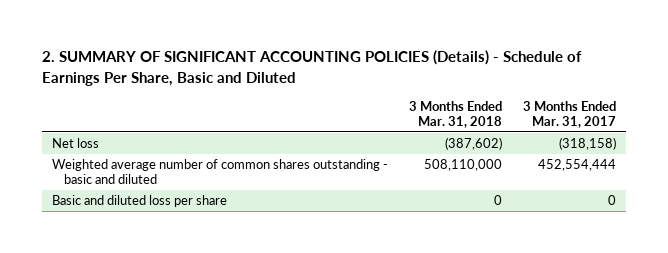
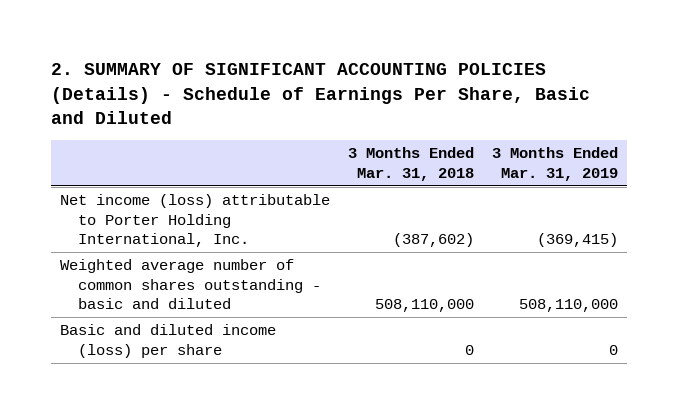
- | 3 Months Ended Mar. 31, 2018 | 3 Months Ended Mar. 31, 2017
+ | 3 Months Ended Mar. 31, 2018 | 3 Months Ended Mar. 31, 2019
- Net loss | (387,602) | (318,158)
+ Net income (loss) attributable to Porter Holding International, Inc. | (387,602) | (369,415)
- Basic and diluted loss per share | 0 | 0
+ Basic and diluted income (loss) per share | 0 | 0

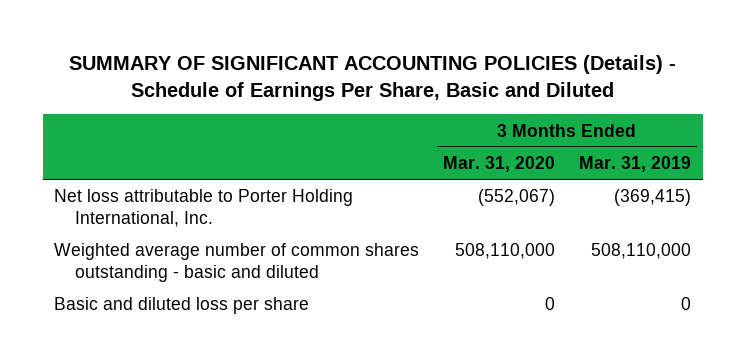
- 2. SUMMARY OF SIGNIFICANT ACCOUNTING POLICIES (Details) - Schedule of Earnings Per Share, Basic and Diluted
+ SUMMARY OF SIGNIFICANT ACCOUNTING POLICIES (Details) - Schedule of Earnings Per Share, Basic and Diluted
- | 3 Months Ended Mar. 31, 2018 | 3 Months Ended Mar. 31, 2019
+ | 3 Months Ended Mar. 31, 2020 | 3 Months Ended Mar. 31, 2019
- Net income (loss) attributable to Porter Holding International, Inc. | (387,602) | (369,415)
+ Net loss attributable to Porter Holding International, Inc. | (552,067) | (369,415)
- Basic and diluted income (loss) per share | 0 | 0
+ Basic and diluted loss per share | 0 | 0

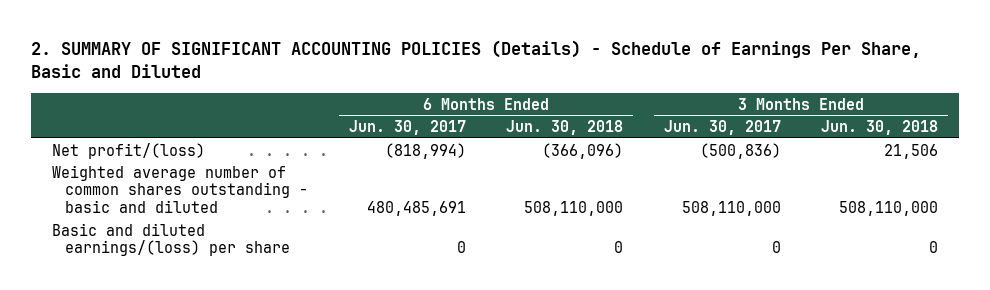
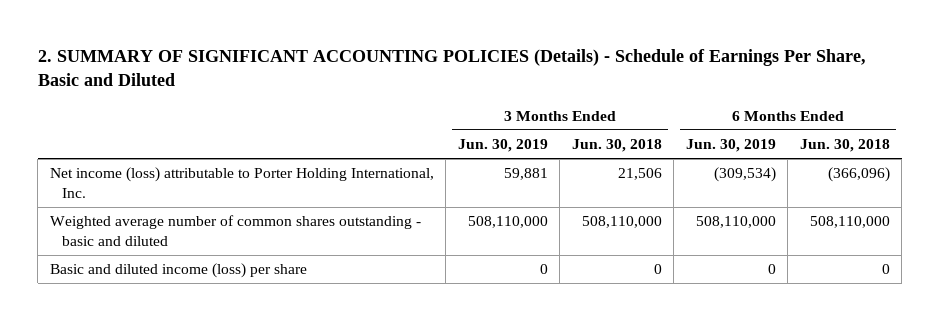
- | 6 Months Ended Jun. 30, 2017 | 6 Months Ended Jun. 30, 2018 | 3 Months Ended Jun. 30, 2017 | 3 Months Ended Jun. 30, 2018
+ | 3 Months Ended Jun. 30, 2019 | 3 Months Ended Jun. 30, 2018 | 6 Months Ended Jun. 30, 2019 | 6 Months Ended Jun. 30, 2018
- Net profit/(loss) | (818,994) | (366,096) | (500,836) | 21,506
+ Net income (loss) attributable to Porter Holding International, Inc. | 59,881 | 21,506 | (309,534) | (366,096)
- Basic and diluted earnings/(loss) per share | 0 | 0 | 0 | 0
+ Basic and diluted income (loss) per share | 0 | 0 | 0 | 0

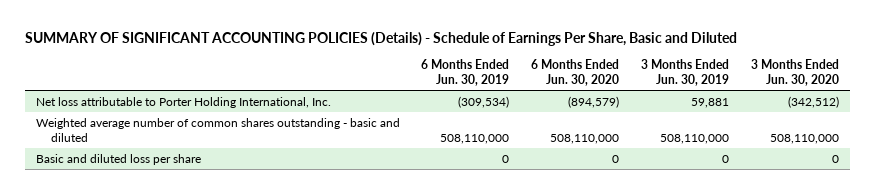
- 2. SUMMARY OF SIGNIFICANT ACCOUNTING POLICIES (Details) - Schedule of Earnings Per Share, Basic and Diluted
+ SUMMARY OF SIGNIFICANT ACCOUNTING POLICIES (Details) - Schedule of Earnings Per Share, Basic and Diluted
- | 3 Months Ended Jun. 30, 2019 | 3 Months Ended Jun. 30, 2018 | 6 Months Ended Jun. 30, 2019 | 6 Months Ended Jun. 30, 2018
+ | 6 Months Ended Jun. 30, 2019 | 6 Months Ended Jun. 30, 2020 | 3 Months Ended Jun. 30, 2019 | 3 Months Ended Jun. 30, 2020
- Net income (loss) attributable to Porter Holding International, Inc. | 59,881 | 21,506 | (309,534) | (366,096)
+ Net loss attributable to Porter Holding International, Inc. | (309,534) | (894,579) | 59,881 | (342,512)
- Basic and diluted income (loss) per share | 0 | 0 | 0 | 0
+ Basic and diluted loss per share | 0 | 0 | 0 | 0

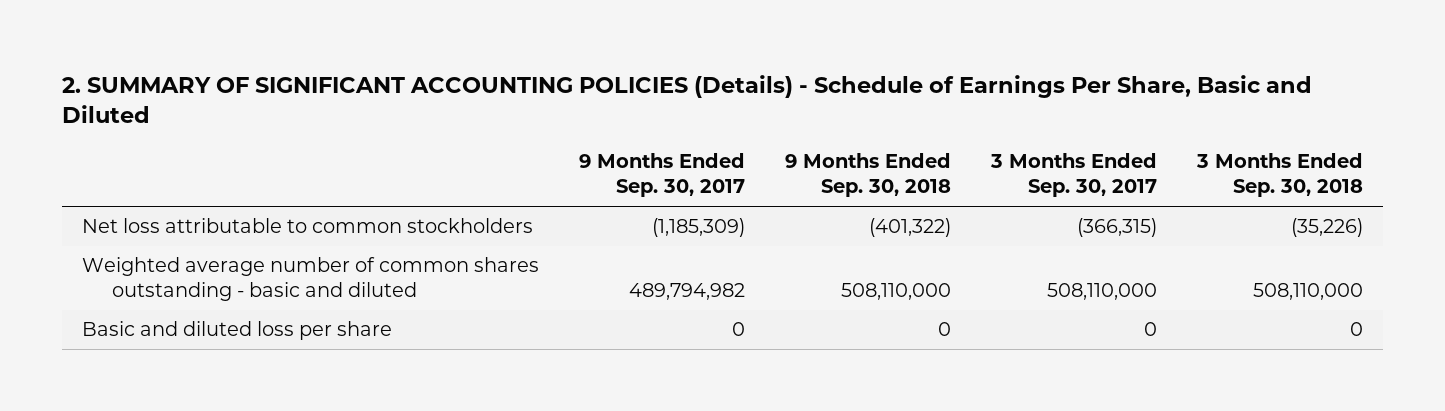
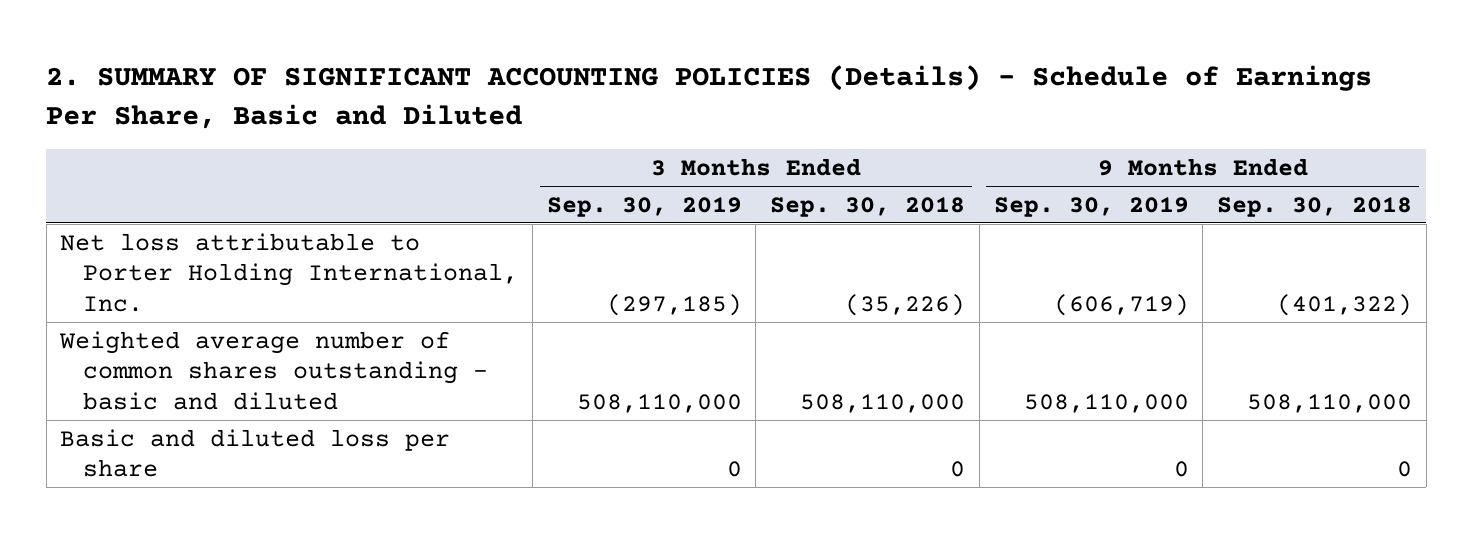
- | 9 Months Ended Sep. 30, 2017 | 9 Months Ended Sep. 30, 2018 | 3 Months Ended Sep. 30, 2017 | 3 Months Ended Sep. 30, 2018
+ | 3 Months Ended Sep. 30, 2019 | 3 Months Ended Sep. 30, 2018 | 9 Months Ended Sep. 30, 2019 | 9 Months Ended Sep. 30, 2018
- Net loss attributable to common stockholders | (1,185,309) | (401,322) | (366,315) | (35,226)
+ Net loss attributable to Porter Holding International, Inc. | (297,185) | (35,226) | (606,719) | (401,322)

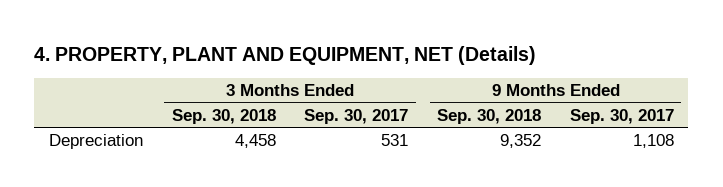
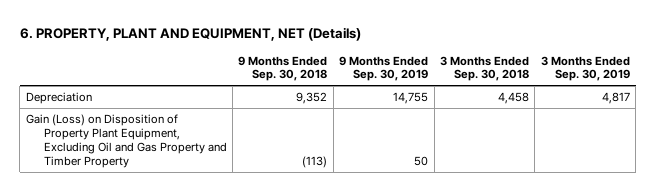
- 4. PROPERTY, PLANT AND EQUIPMENT, NET (Details)
+ 6. PROPERTY, PLANT AND EQUIPMENT, NET (Details)
- | 3 Months Ended Sep. 30, 2018 | 3 Months Ended Sep. 30, 2017 | 9 Months Ended Sep. 30, 2018 | 9 Months Ended Sep. 30, 2017
+ | 9 Months Ended Sep. 30, 2018 | 9 Months Ended Sep. 30, 2019 | 3 Months Ended Sep. 30, 2018 | 3 Months Ended Sep. 30, 2019
+ Gain (Loss) on Disposition of Property Plant Equipment, Excluding Oil and Gas Property and Timber Property | (113) | 50 | |

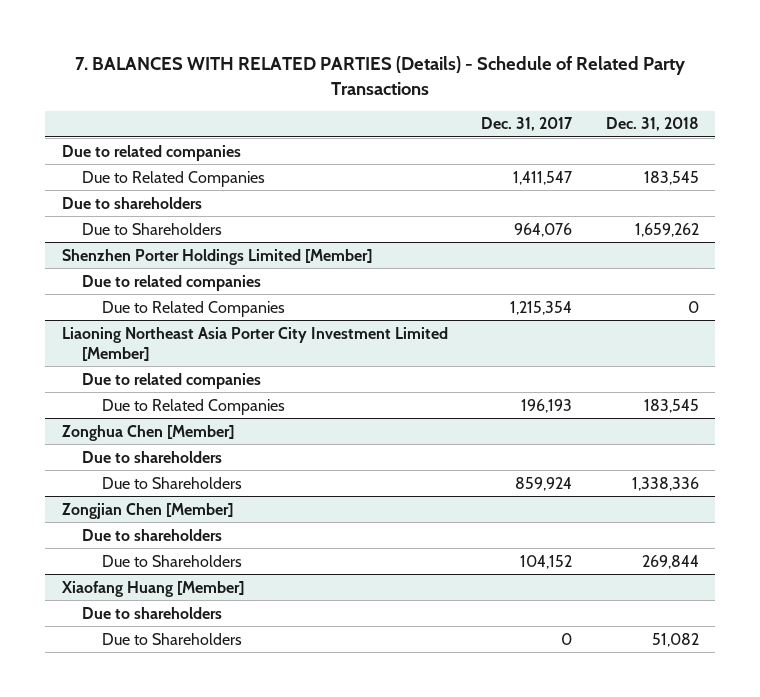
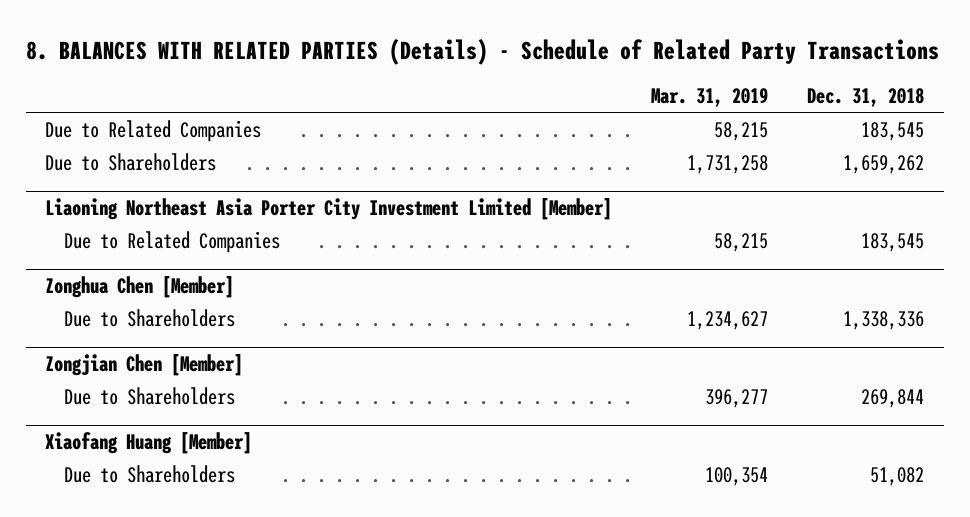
- 7. BALANCES WITH RELATED PARTIES (Details) - Schedule of Related Party Transactions
+ 8. BALANCES WITH RELATED PARTIES (Details) - Schedule of Related Party Transactions
- | Dec. 31, 2017 | Dec. 31, 2018
+ | Mar. 31, 2019 | Dec. 31, 2018
- Due to related companies
- Due to shareholders
- Shenzhen Porter Holdings Limited [Member]
- Due to related companies
- Due to Related Companies | 1,215,354 | 0
@ Liaoning Northeast Asia Porter City Investment Limited [Member]
- Due to related companies
@ Zonghua Chen [Member]
- Due to shareholders
@ Zongjian Chen [Member]
- Due to shareholders
@ Xiaofang Huang [Member]
- Due to shareholders

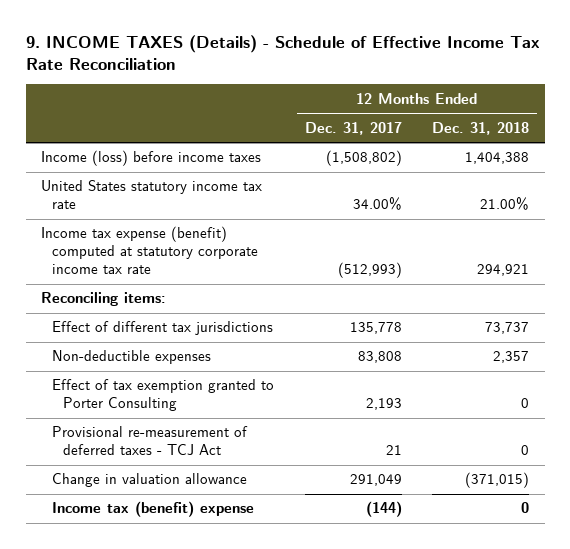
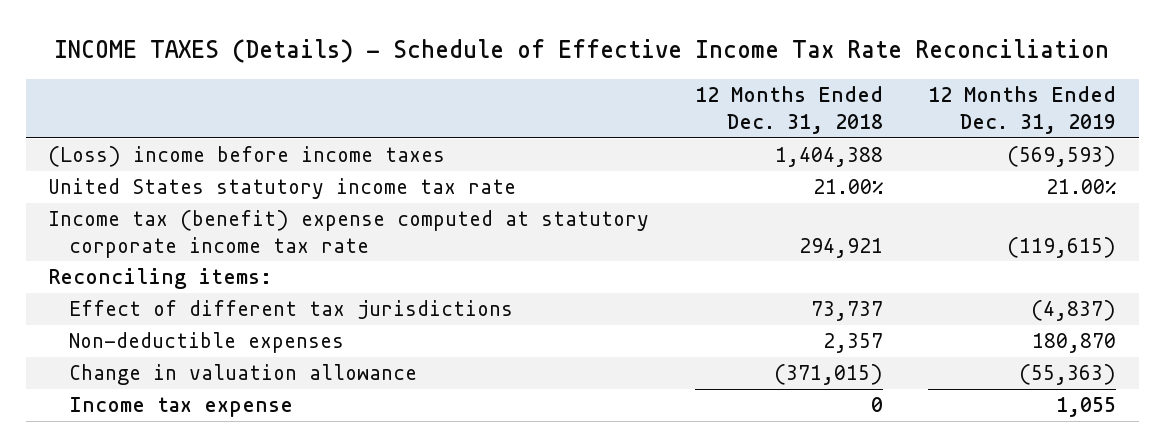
- 9. INCOME TAXES (Details) - Schedule of Effective Income Tax Rate Reconciliation
+ INCOME TAXES (Details) - Schedule of Effective Income Tax Rate Reconciliation
- | 12 Months Ended Dec. 31, 2017 | 12 Months Ended Dec. 31, 2018
+ | 12 Months Ended Dec. 31, 2018 | 12 Months Ended Dec. 31, 2019
- Income (loss) before income taxes | (1,508,802) | 1,404,388
+ (Loss) income before income taxes | 1,404,388 | (569,593)
- Income tax expense (benefit) computed at statutory corporate income tax rate | (512,993) | 294,921
+ Income tax (benefit) expense computed at statutory corporate income tax rate | 294,921 | (119,615)
- Effect of tax exemption granted to Porter Consulting | 2,193 | 0
- Provisional re-measurement of deferred taxes - TCJ Act | 21 | 0
- Income tax (benefit) expense | (144) | 0
+ Income tax expense | 0 | 1,055

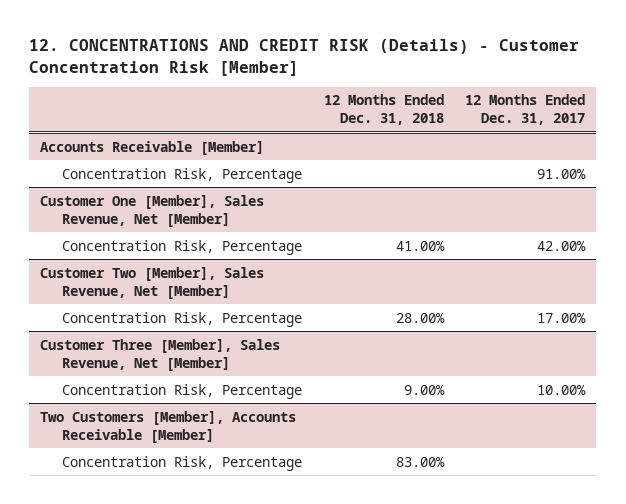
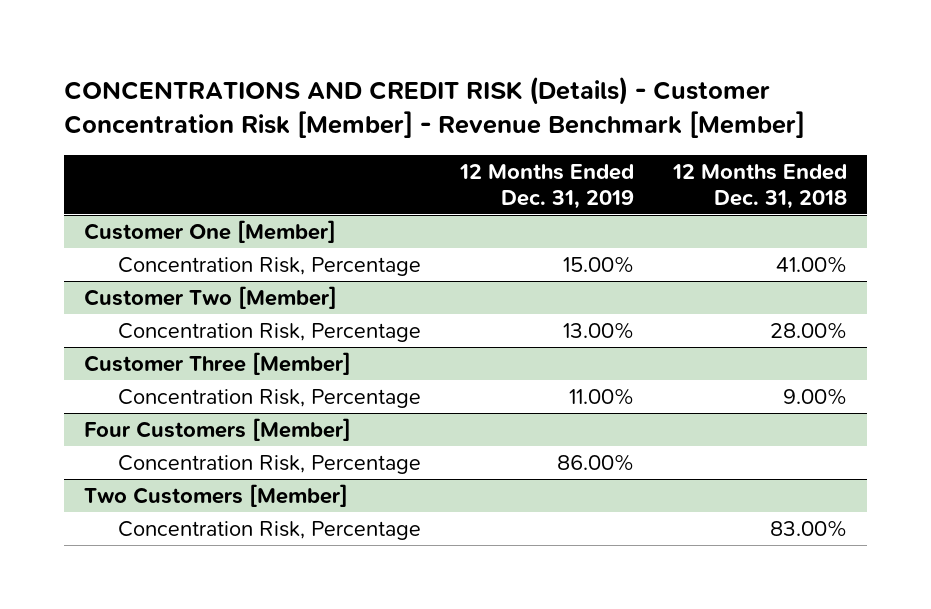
- 12. CONCENTRATIONS AND CREDIT RISK (Details) - Customer Concentration Risk [Member]
+ CONCENTRATIONS AND CREDIT RISK (Details) - Customer Concentration Risk [Member] - Revenue Benchmark [Member]
- | 12 Months Ended Dec. 31, 2018 | 12 Months Ended Dec. 31, 2017
+ | 12 Months Ended Dec. 31, 2019 | 12 Months Ended Dec. 31, 2018
- Accounts Receivable [Member]
- Concentration Risk, Percentage | | 91.00%
- Customer One [Member], Sales Revenue, Net [Member]
+ Customer One [Member]
- Customer Two [Member], Sales Revenue, Net [Member]
+ Customer Two [Member]
- Customer Three [Member], Sales Revenue, Net [Member]
+ Customer Three [Member]
- Two Customers [Member], Accounts Receivable [Member]
+ Four Customers [Member]
+ Concentration Risk, Percentage | 86.00% |
+ Two Customers [Member]

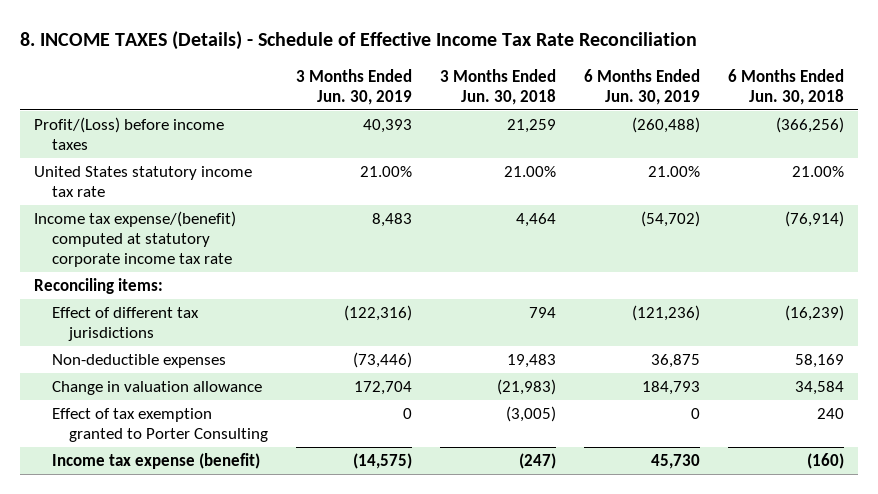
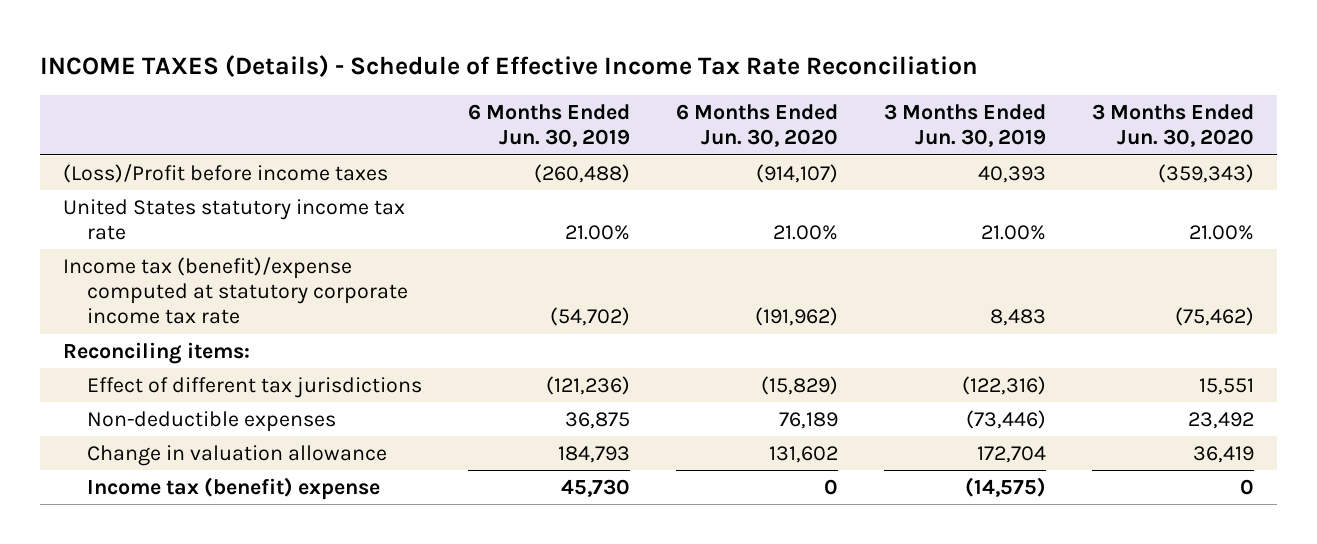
- 8. INCOME TAXES (Details) - Schedule of Effective Income Tax Rate Reconciliation
+ INCOME TAXES (Details) - Schedule of Effective Income Tax Rate Reconciliation
- | 3 Months Ended Jun. 30, 2019 | 3 Months Ended Jun. 30, 2018 | 6 Months Ended Jun. 30, 2019 | 6 Months Ended Jun. 30, 2018
+ | 6 Months Ended Jun. 30, 2019 | 6 Months Ended Jun. 30, 2020 | 3 Months Ended Jun. 30, 2019 | 3 Months Ended Jun. 30, 2020
- Profit/(Loss) before income taxes | 40,393 | 21,259 | (260,488) | (366,256)
+ (Loss)/Profit before income taxes | (260,488) | (914,107) | 40,393 | (359,343)
- Income tax expense/(benefit) computed at statutory corporate income tax rate | 8,483 | 4,464 | (54,702) | (76,914)
+ Income tax (benefit)/expense computed at statutory corporate income tax rate | (54,702) | (191,962) | 8,483 | (75,462)
- Effect of tax exemption granted to Porter Consulting | 0 | (3,005) | 0 | 240
- Income tax expense (benefit) | (14,575) | (247) | 45,730 | (160)
+ Income tax (benefit) expense | 45,730 | 0 | (14,575) | 0

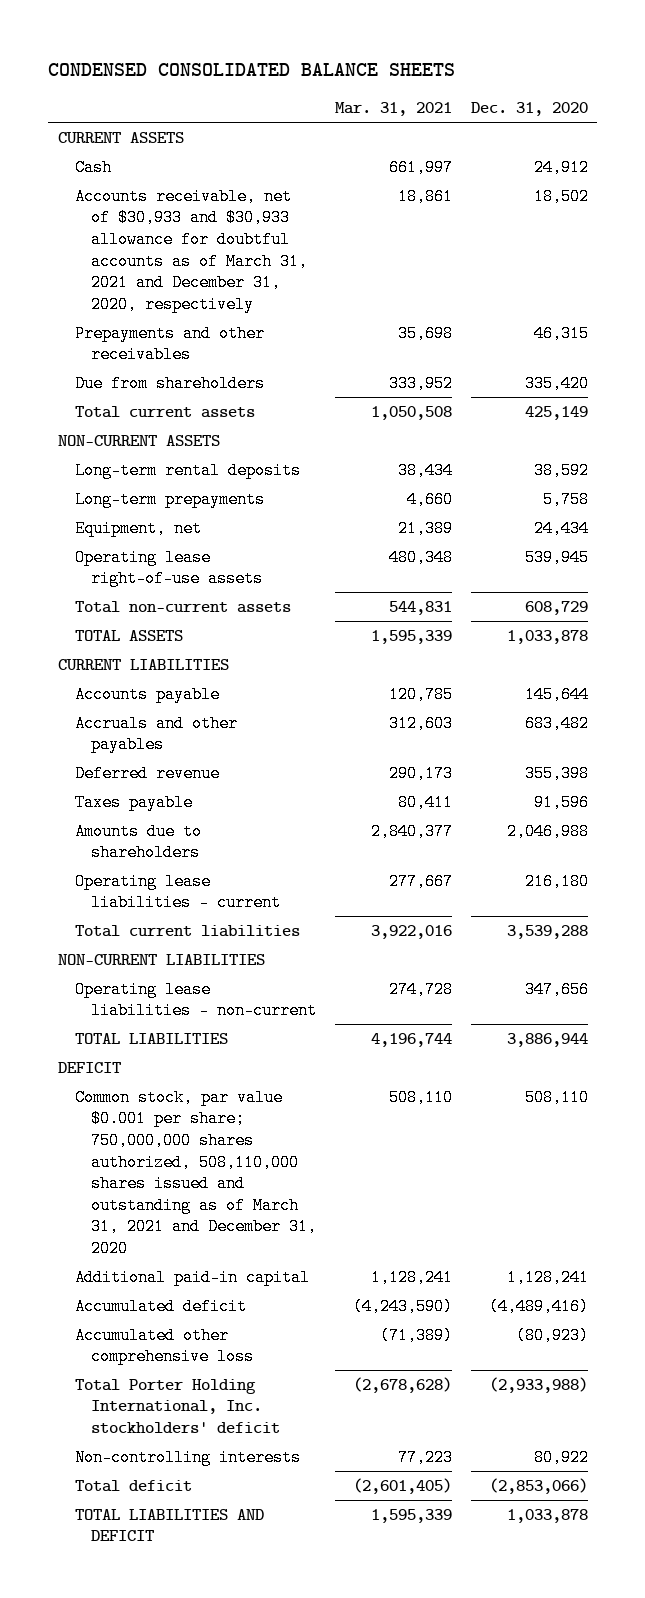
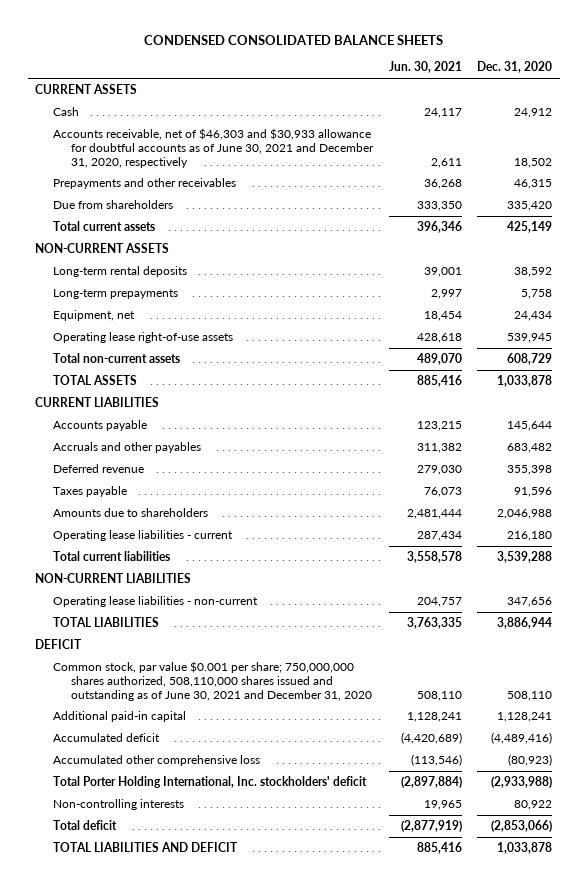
- | Mar. 31, 2021 | Dec. 31, 2020
+ | Jun. 30, 2021 | Dec. 31, 2020
- Accounts receivable, net of $30,933 and $30,933 allowance for doubtful accounts as of March 31, 2021 and December 31, 2020, respectively | 18,861 | 18,502
+ Accounts receivable, net of $46,303 and $30,933 allowance for doubtful accounts as of June 30, 2021 and December 31, 2020, respectively | 2,611 | 18,502
- Common stock, par value $0.001 per share; 750,000,000 shares authorized, 508,110,000 shares issued and outstanding as of March 31, 2021 and December 31, 2020 | 508,110 | 508,110
+ Common stock, par value $0.001 per share; 750,000,000 shares authorized, 508,110,000 shares issued and outstanding as of June 30, 2021 and December 31, 2020 | 508,110 | 508,110

